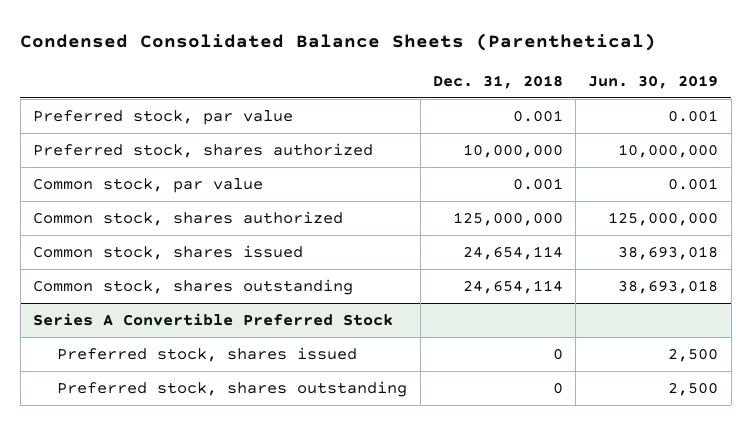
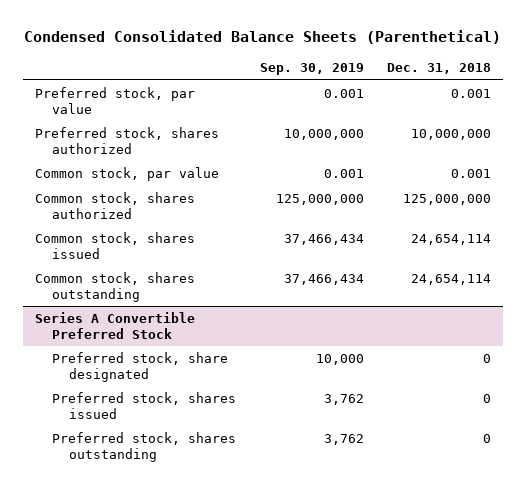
- | Dec. 31, 2018 | Jun. 30, 2019
+ | Sep. 30, 2019 | Dec. 31, 2018
@ Series A Convertible Preferred Stock
+ Preferred stock, share designated | 10,000 | 0

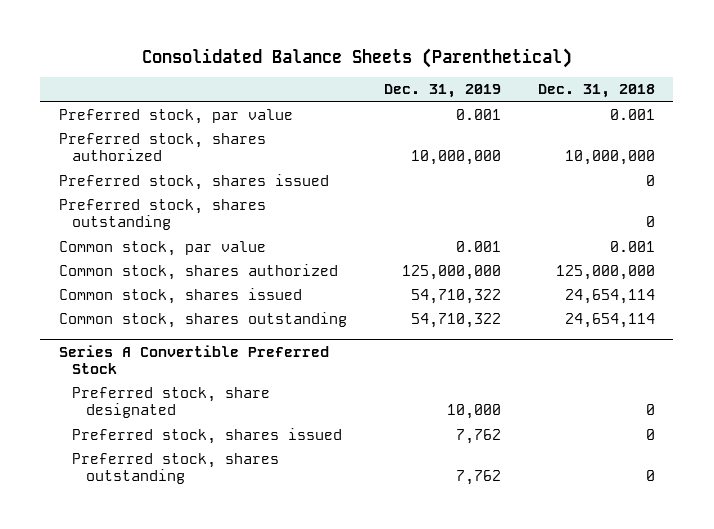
- Condensed Consolidated Balance Sheets (Parenthetical)
+ Consolidated Balance Sheets (Parenthetical)
- | Sep. 30, 2019 | Dec. 31, 2018
+ | Dec. 31, 2019 | Dec. 31, 2018
+ Preferred stock, shares issued | | 0
+ Preferred stock, shares outstanding | | 0

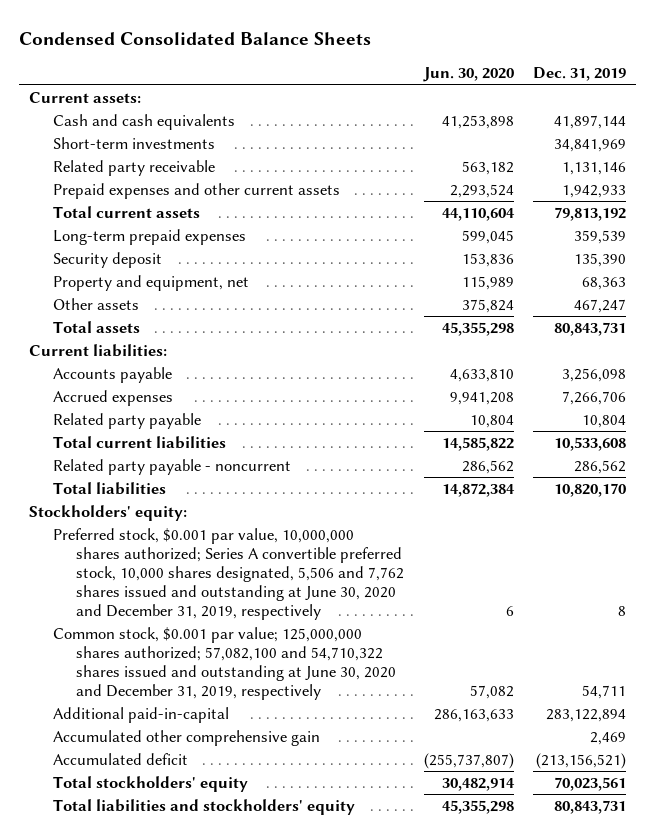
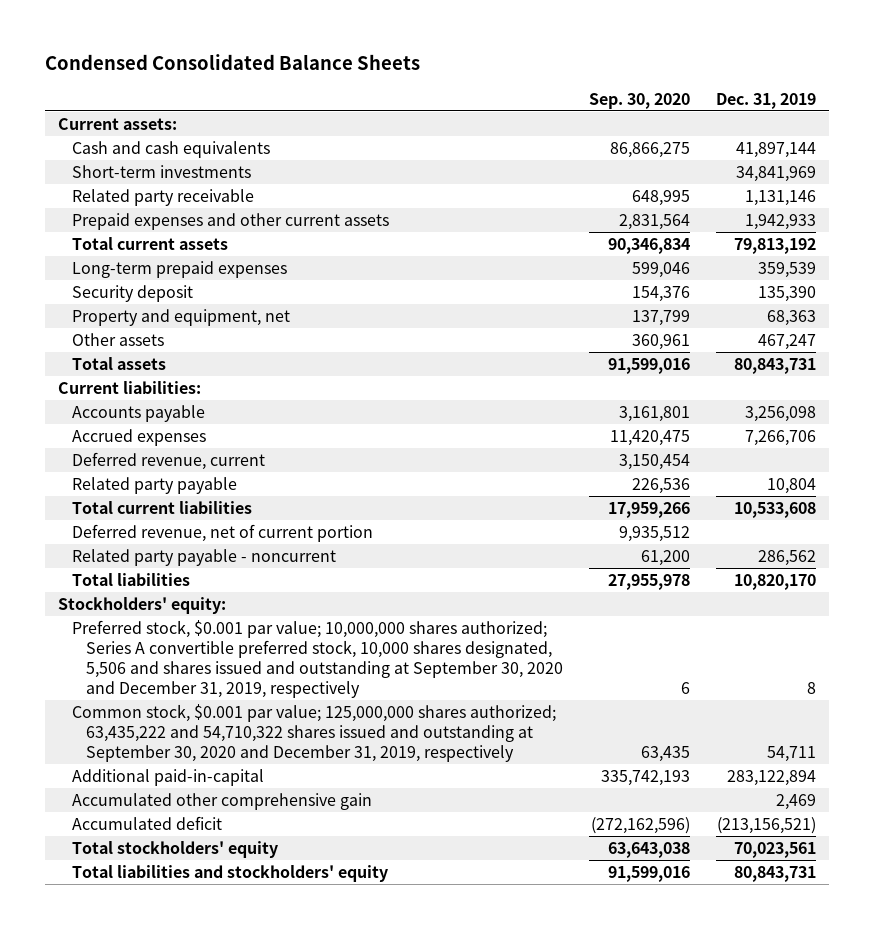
- | Jun. 30, 2020 | Dec. 31, 2019
+ | Sep. 30, 2020 | Dec. 31, 2019
+ Deferred revenue, current | 3,150,454 |
+ Deferred revenue, net of current portion | 9,935,512 |
- Preferred stock, $0.001 par value, 10,000,000 shares authorized; Series A convertible preferred stock, 10,000 shares designated, 5,506 and 7,762 shares issued and outstanding at June 30, 2020 and December 31, 2019, respectively | 6 | 8
- Common stock, $0.001 par value; 125,000,000 shares authorized; 57,082,100 and 54,710,322 shares issued and outstanding at June 30, 2020 and December 31, 2019, respectively | 57,082 | 54,711
+ Preferred stock, $0.001 par value; 10,000,000 shares authorized; Series A convertible preferred stock, 10,000 shares designated, 5,506 and shares issued and outstanding at September 30, 2020 and December 31, 2019, respectively | 6 | 8
+ Common stock, $0.001 par value; 125,000,000 shares authorized; 63,435,222 and 54,710,322 shares issued and outstanding at September 30, 2020 and December 31, 2019, respectively | 63,435 | 54,711

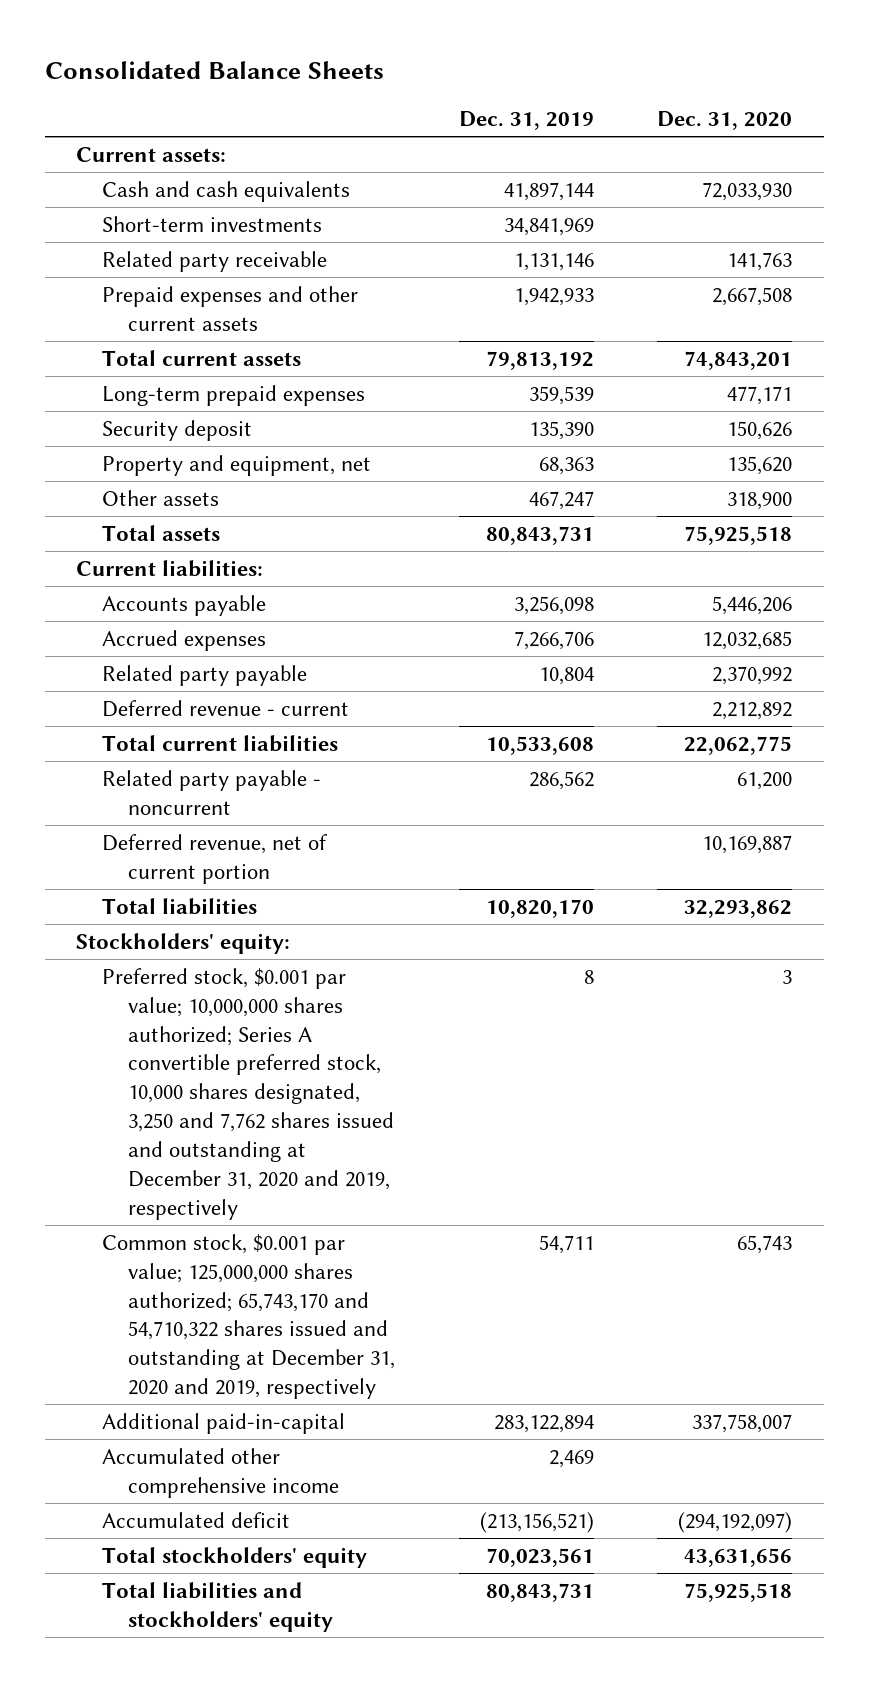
- Condensed Consolidated Balance Sheets
+ Consolidated Balance Sheets
- | Sep. 30, 2020 | Dec. 31, 2019
+ | Dec. 31, 2019 | Dec. 31, 2020
- Deferred revenue, current | 3,150,454 |
+ Deferred revenue - current | | 2,212,892
moved down: Deferred revenue, net of current portion | | 10,169,887
- Preferred stock, $0.001 par value; 10,000,000 shares authorized; Series A convertible preferred stock, 10,000 shares designated, 5,506 and shares issued and outstanding at September 30, 2020 and December 31, 2019, respectively | 6 | 8
- Common stock, $0.001 par value; 125,000,000 shares authorized; 63,435,222 and 54,710,322 shares issued and outstanding at September 30, 2020 and December 31, 2019, respectively | 63,435 | 54,711
+ Preferred stock, $0.001 par value; 10,000,000 shares authorized; Series A convertible preferred stock, 10,000 shares designated, 3,250 and 7,762 shares issued and outstanding at December 31, 2020 and 2019, respectively | 8 | 3
+ Common stock, $0.001 par value; 125,000,000 shares authorized; 65,743,170 and 54,710,322 shares issued and outstanding at December 31, 2020 and 2019, respectively | 54,711 | 65,743
- Accumulated other comprehensive gain | | 2,469
+ Accumulated other comprehensive income | 2,469 |

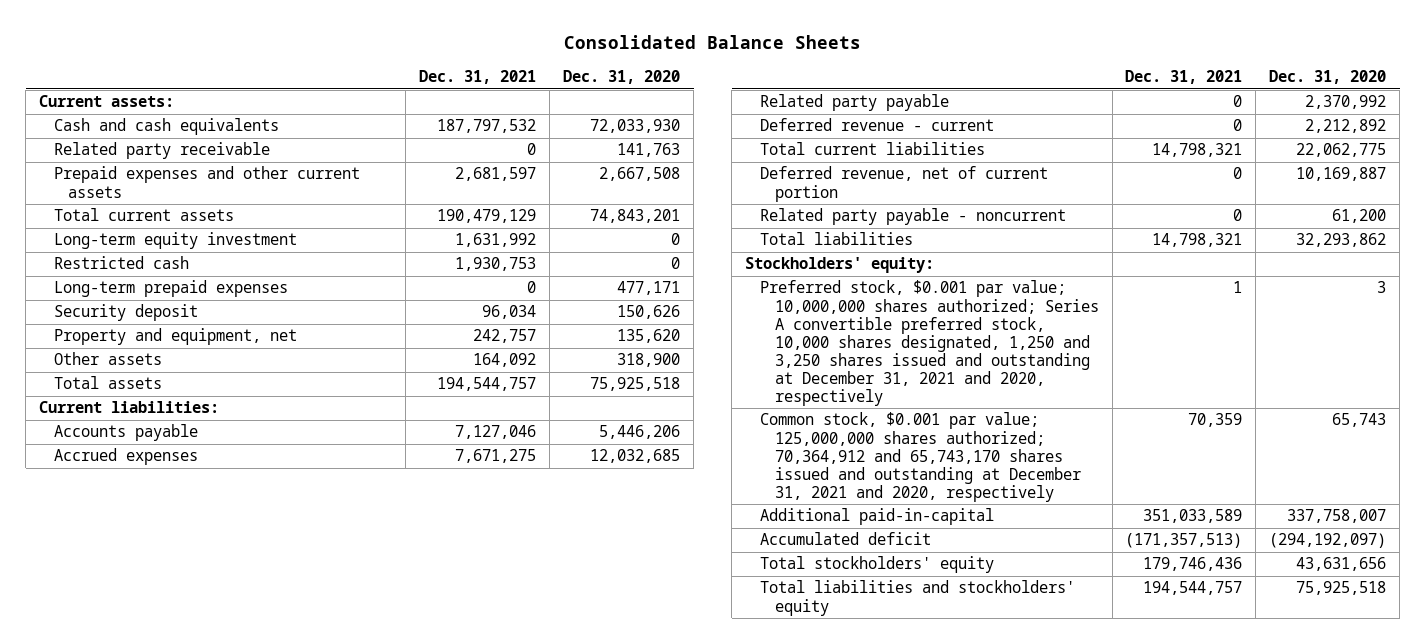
- | Dec. 31, 2019 | Dec. 31, 2020
+ | Dec. 31, 2021 | Dec. 31, 2020
- Short-term investments | 34,841,969 |
+ Long-term equity investment | 1,631,992 | 0
+ Restricted cash | 1,930,753 | 0
moved down: Related party payable - noncurrent | 0 | 61,200
- Preferred stock, $0.001 par value; 10,000,000 shares authorized; Series A convertible preferred stock, 10,000 shares designated, 3,250 and 7,762 shares issued and outstanding at December 31, 2020 and 2019, respectively | 8 | 3
- Common stock, $0.001 par value; 125,000,000 shares authorized; 65,743,170 and 54,710,322 shares issued and outstanding at December 31, 2020 and 2019, respectively | 54,711 | 65,743
+ Preferred stock, $0.001 par value; 10,000,000 shares authorized; Series A convertible preferred stock, 10,000 shares designated, 1,250 and 3,250 shares issued and outstanding at December 31, 2021 and 2020, respectively | 1 | 3
+ Common stock, $0.001 par value; 125,000,000 shares authorized; 70,364,912 and 65,743,170 shares issued and outstanding at December 31, 2021 and 2020, respectively | 70,359 | 65,743
- Accumulated other comprehensive income | 2,469 |

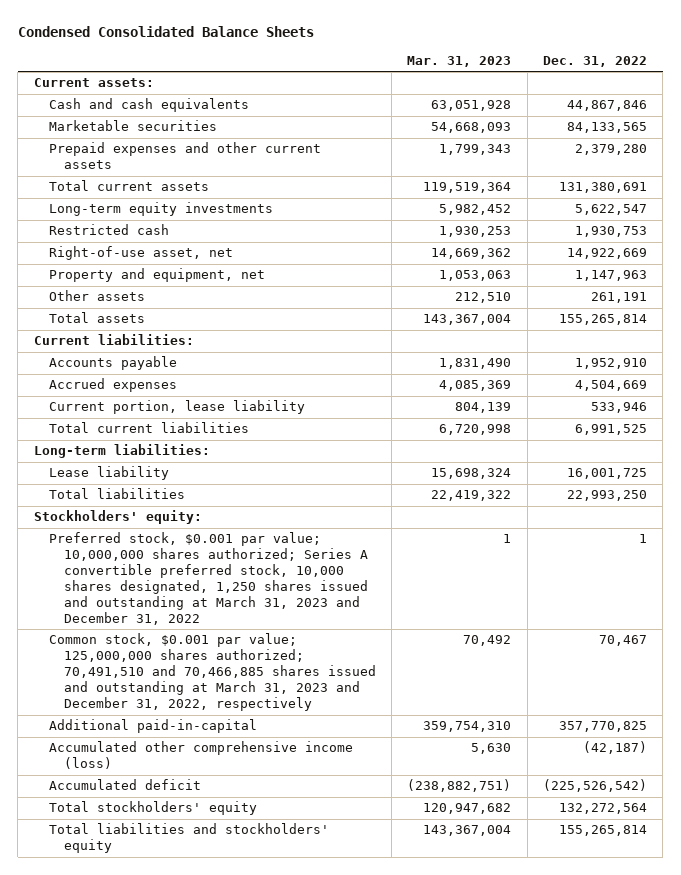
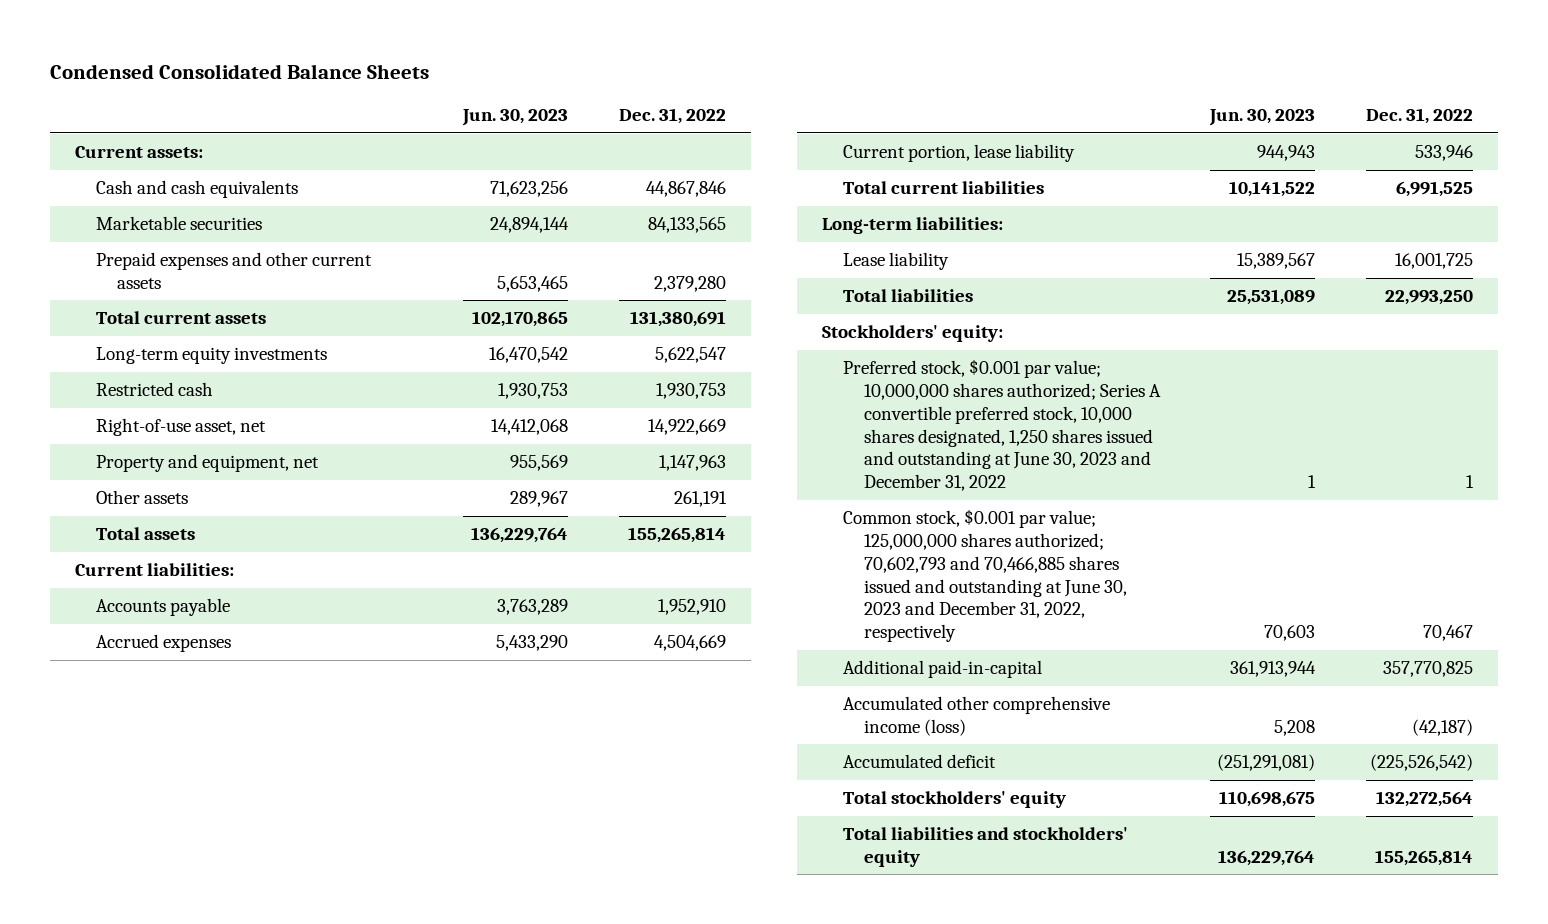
- | Mar. 31, 2023 | Dec. 31, 2022
+ | Jun. 30, 2023 | Dec. 31, 2022
- Preferred stock, $0.001 par value; 10,000,000 shares authorized; Series A convertible preferred stock, 10,000 shares designated, 1,250 shares issued and outstanding at March 31, 2023 and December 31, 2022 | 1 | 1
- Common stock, $0.001 par value; 125,000,000 shares authorized; 70,491,510 and 70,466,885 shares issued and outstanding at March 31, 2023 and December 31, 2022, respectively | 70,492 | 70,467
+ Preferred stock, $0.001 par value; 10,000,000 shares authorized; Series A convertible preferred stock, 10,000 shares designated, 1,250 shares issued and outstanding at June 30, 2023 and December 31, 2022 | 1 | 1
+ Common stock, $0.001 par value; 125,000,000 shares authorized; 70,602,793 and 70,466,885 shares issued and outstanding at June 30, 2023 and December 31, 2022, respectively | 70,603 | 70,467

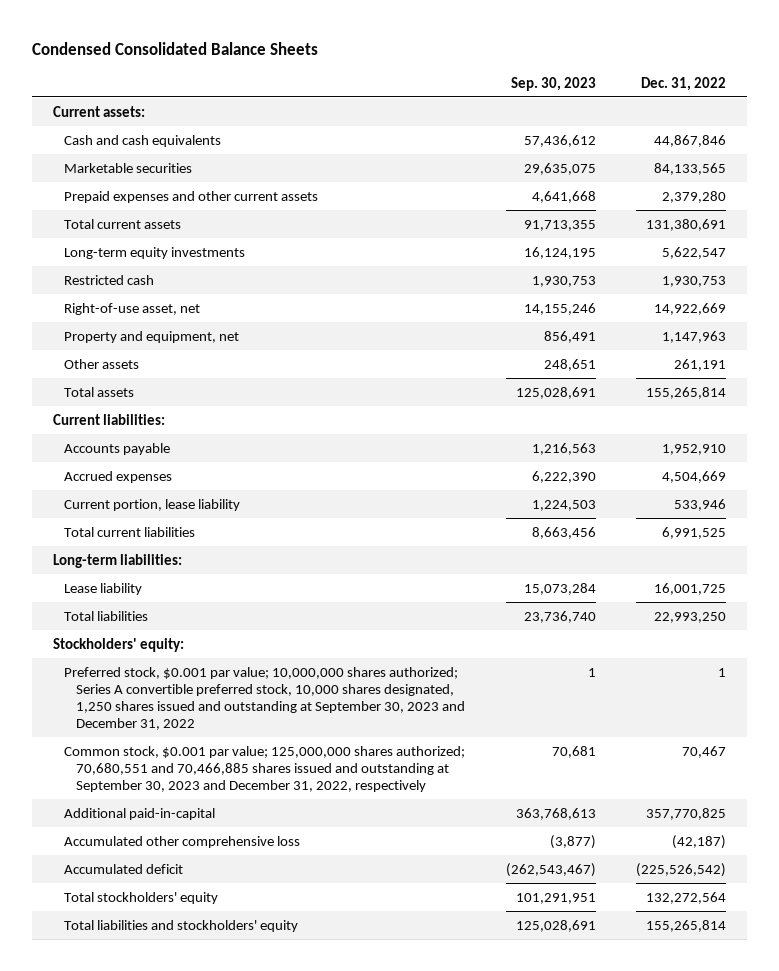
- | Jun. 30, 2023 | Dec. 31, 2022
+ | Sep. 30, 2023 | Dec. 31, 2022
- Preferred stock, $0.001 par value; 10,000,000 shares authorized; Series A convertible preferred stock, 10,000 shares designated, 1,250 shares issued and outstanding at June 30, 2023 and December 31, 2022 | 1 | 1
- Common stock, $0.001 par value; 125,000,000 shares authorized; 70,602,793 and 70,466,885 shares issued and outstanding at June 30, 2023 and December 31, 2022, respectively | 70,603 | 70,467
+ Preferred stock, $0.001 par value; 10,000,000 shares authorized; Series A convertible preferred stock, 10,000 shares designated, 1,250 shares issued and outstanding at September 30, 2023 and December 31, 2022 | 1 | 1
+ Common stock, $0.001 par value; 125,000,000 shares authorized; 70,680,551 and 70,466,885 shares issued and outstanding at September 30, 2023 and December 31, 2022, respectively | 70,681 | 70,467
- Accumulated other comprehensive income (loss) | 5,208 | (42,187)
+ Accumulated other comprehensive loss | (3,877) | (42,187)

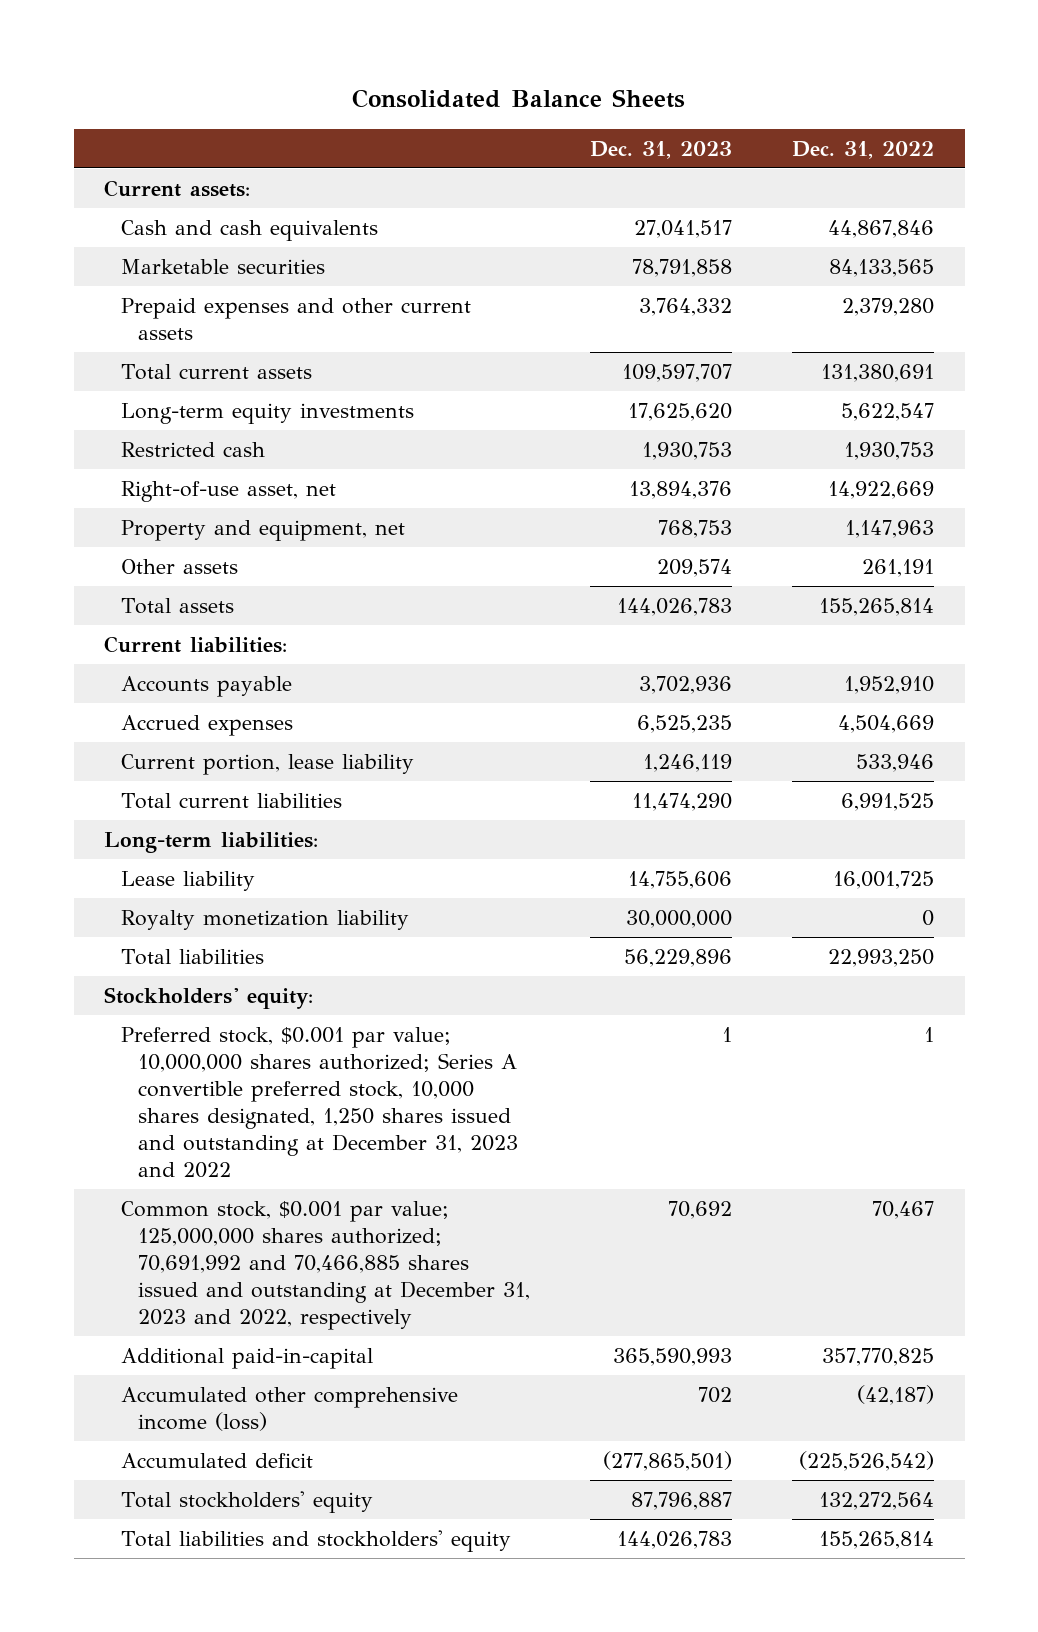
- Condensed Consolidated Balance Sheets
+ Consolidated Balance Sheets
- | Sep. 30, 2023 | Dec. 31, 2022
+ | Dec. 31, 2023 | Dec. 31, 2022
+ Royalty monetization liability | 30,000,000 | 0
- Preferred stock, $0.001 par value; 10,000,000 shares authorized; Series A convertible preferred stock, 10,000 shares designated, 1,250 shares issued and outstanding at September 30, 2023 and December 31, 2022 | 1 | 1
- Common stock, $0.001 par value; 125,000,000 shares authorized; 70,680,551 and 70,466,885 shares issued and outstanding at September 30, 2023 and December 31, 2022, respectively | 70,681 | 70,467
+ Preferred stock, $0.001 par value; 10,000,000 shares authorized; Series A convertible preferred stock, 10,000 shares designated, 1,250 shares issued and outstanding at December 31, 2023 and 2022 | 1 | 1
+ Common stock, $0.001 par value; 125,000,000 shares authorized; 70,691,992 and 70,466,885 shares issued and outstanding at December 31, 2023 and 2022, respectively | 70,692 | 70,467
- Accumulated other comprehensive loss | (3,877) | (42,187)
+ Accumulated other comprehensive income (loss) | 702 | (42,187)

